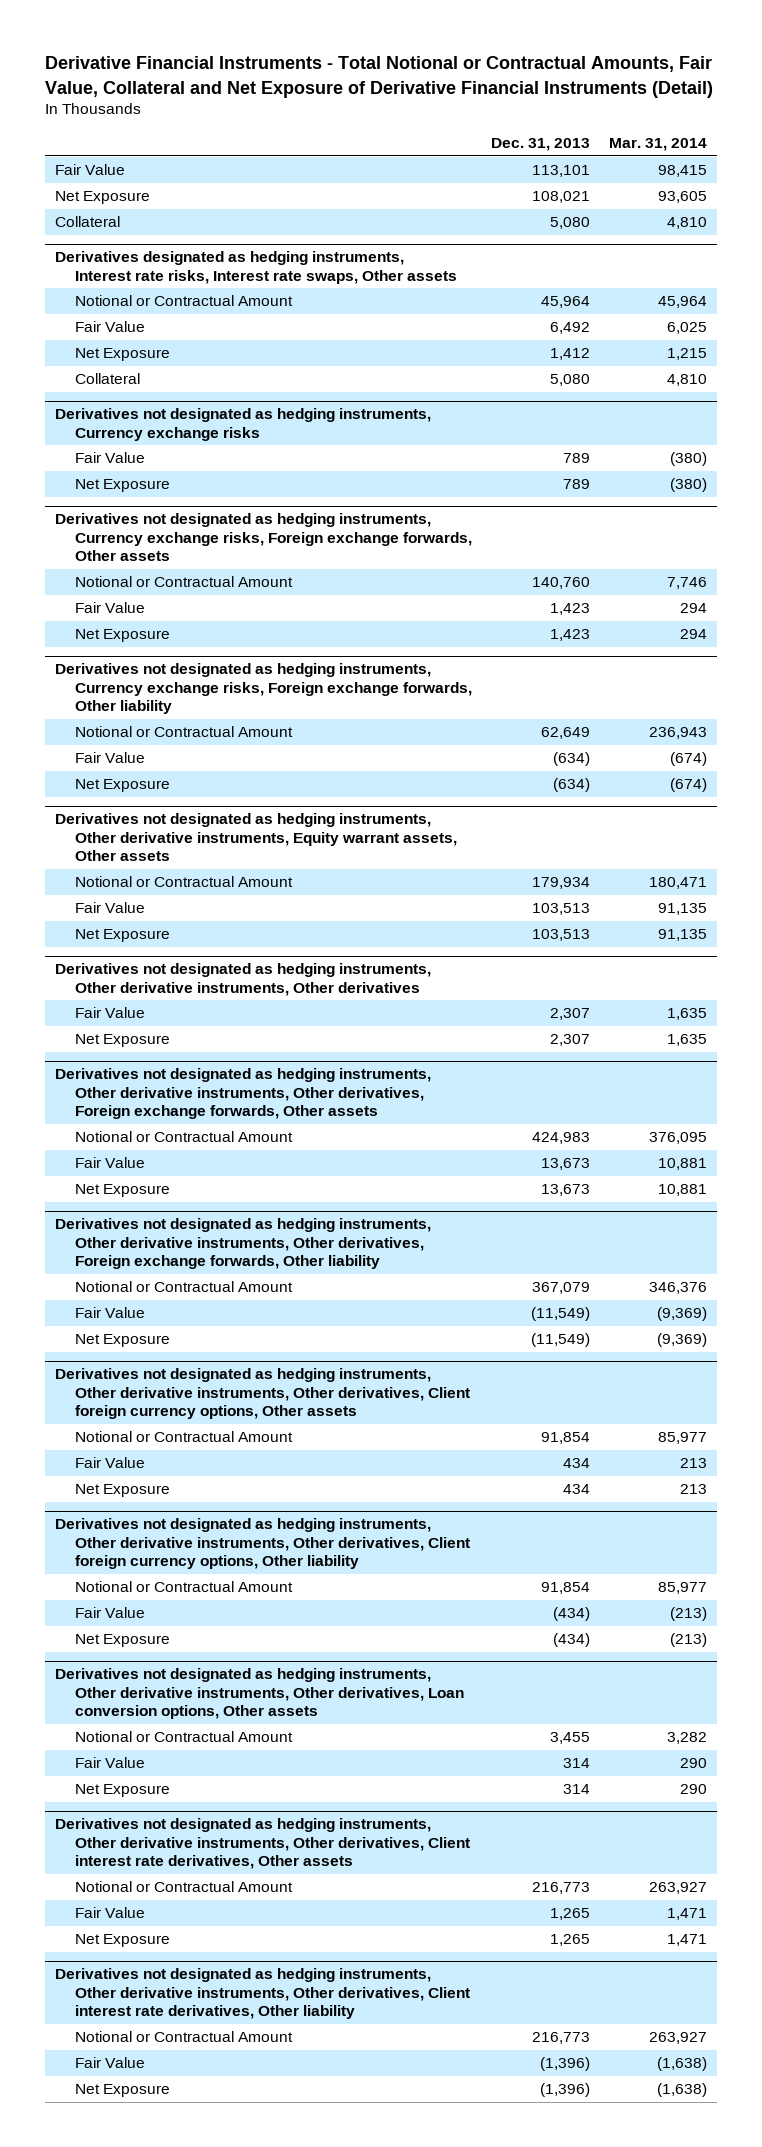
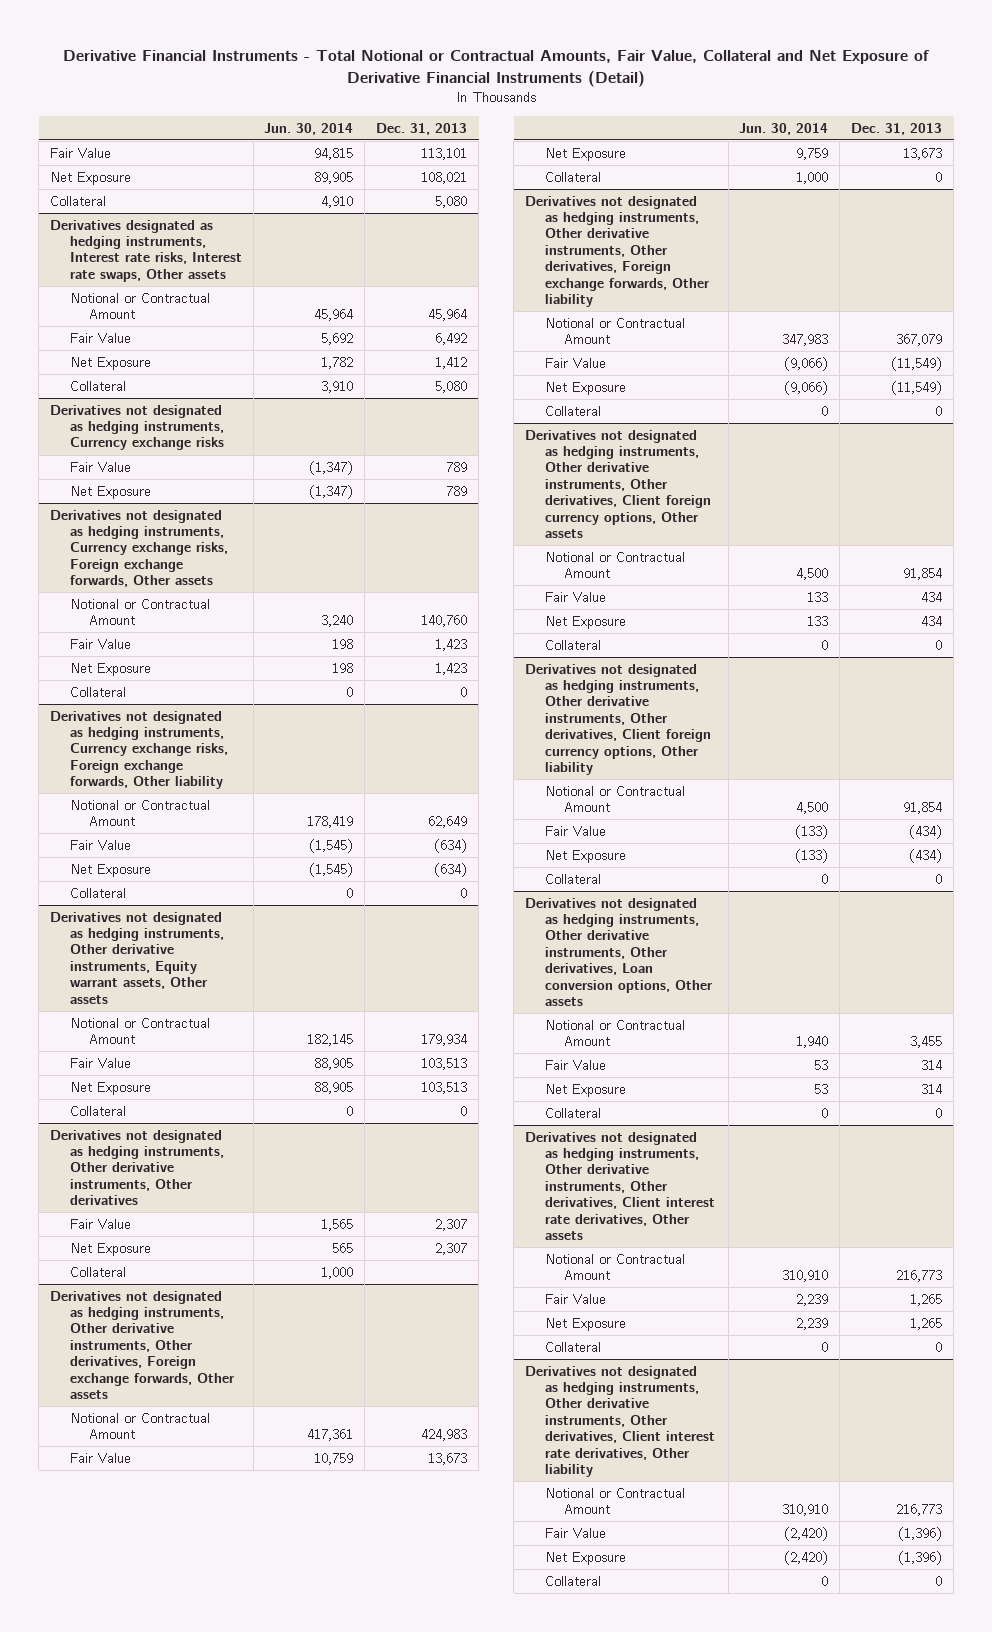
- | Dec. 31, 2013 | Mar. 31, 2014
+ | Jun. 30, 2014 | Dec. 31, 2013
@ Derivatives not designated as hedging instruments, Currency exchange risks, Foreign exchange forwards, Other assets
+ Collateral | 0 | 0
@ Derivatives not designated as hedging instruments, Currency exchange risks, Foreign exchange forwards, Other liability
+ Collateral | 0 | 0
@ Derivatives not designated as hedging instruments, Other derivative instruments, Equity warrant assets, Other assets
+ Collateral | 0 | 0
@ Derivatives not designated as hedging instruments, Other derivative instruments, Other derivatives
+ Collateral | 1,000 |
@ Derivatives not designated as hedging instruments, Other derivative instruments, Other derivatives, Foreign exchange forwards, Other assets
+ Collateral | 1,000 | 0
@ Derivatives not designated as hedging instruments, Other derivative instruments, Other derivatives, Foreign exchange forwards, Other liability
+ Collateral | 0 | 0
@ Derivatives not designated as hedging instruments, Other derivative instruments, Other derivatives, Client foreign currency options, Other assets
+ Collateral | 0 | 0
@ Derivatives not designated as hedging instruments, Other derivative instruments, Other derivatives, Client foreign currency options, Other liability
+ Collateral | 0 | 0
@ Derivatives not designated as hedging instruments, Other derivative instruments, Other derivatives, Loan conversion options, Other assets
+ Collateral | 0 | 0
@ Derivatives not designated as hedging instruments, Other derivative instruments, Other derivatives, Client interest rate derivatives, Other assets
+ Collateral | 0 | 0
@ Derivatives not designated as hedging instruments, Other derivative instruments, Other derivatives, Client interest rate derivatives, Other liability
+ Collateral | 0 | 0

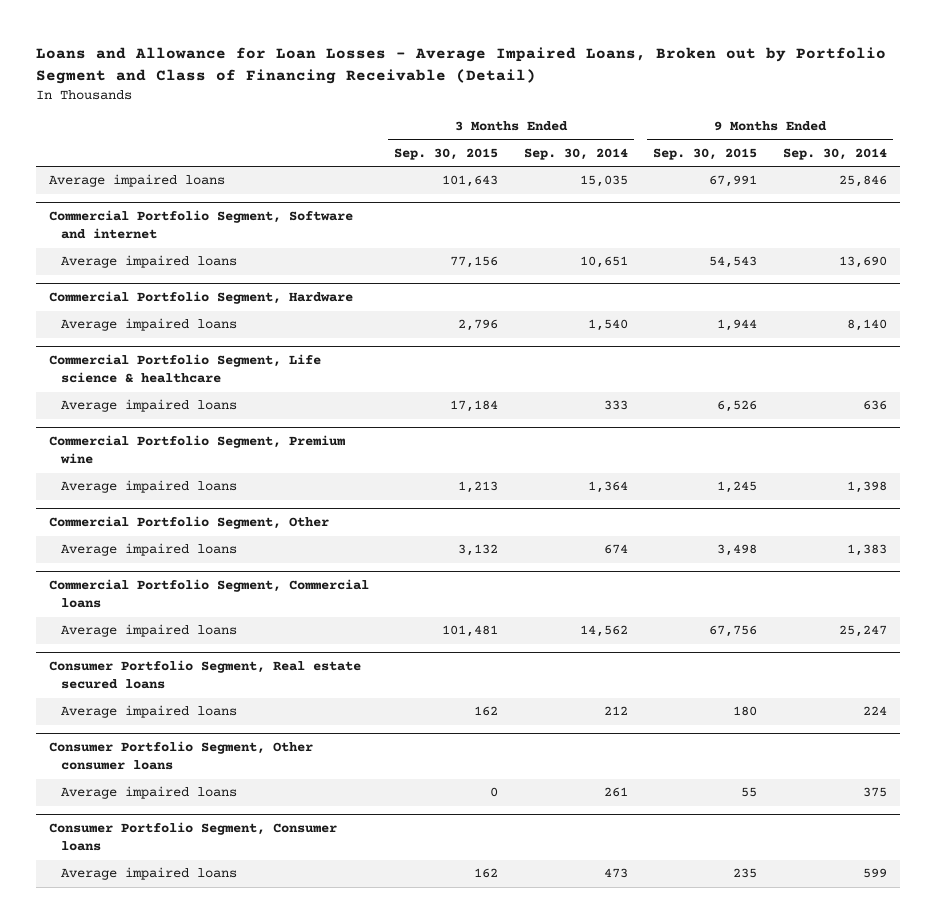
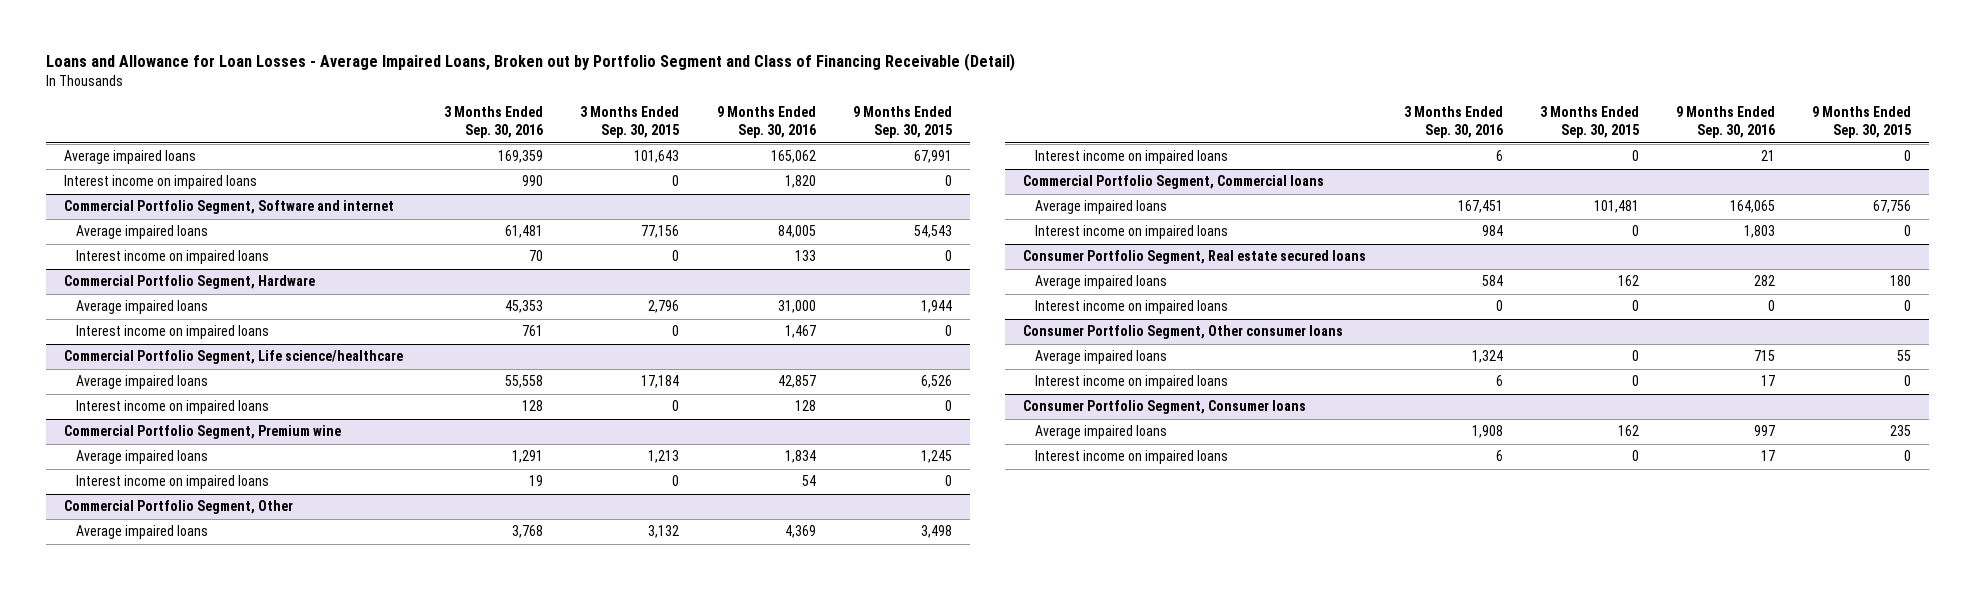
- | 3 Months Ended Sep. 30, 2015 | 3 Months Ended Sep. 30, 2014 | 9 Months Ended Sep. 30, 2015 | 9 Months Ended Sep. 30, 2014
+ | 3 Months Ended Sep. 30, 2016 | 3 Months Ended Sep. 30, 2015 | 9 Months Ended Sep. 30, 2016 | 9 Months Ended Sep. 30, 2015
+ Interest income on impaired loans | 990 | 0 | 1,820 | 0
@ Commercial Portfolio Segment, Software and internet
+ Interest income on impaired loans | 70 | 0 | 133 | 0
- Commercial Portfolio Segment, Life science & healthcare
@ Commercial Portfolio Segment, Hardware
+ Interest income on impaired loans | 761 | 0 | 1,467 | 0
+ Commercial Portfolio Segment, Life science/healthcare
+ Interest income on impaired loans | 128 | 0 | 128 | 0
@ Commercial Portfolio Segment, Premium wine
+ Interest income on impaired loans | 19 | 0 | 54 | 0
@ Commercial Portfolio Segment, Other
+ Interest income on impaired loans | 6 | 0 | 21 | 0
@ Commercial Portfolio Segment, Commercial loans
+ Interest income on impaired loans | 984 | 0 | 1,803 | 0
@ Consumer Portfolio Segment, Real estate secured loans
+ Interest income on impaired loans | 0 | 0 | 0 | 0
@ Consumer Portfolio Segment, Other consumer loans
+ Interest income on impaired loans | 6 | 0 | 17 | 0
@ Consumer Portfolio Segment, Consumer loans
+ Interest income on impaired loans | 6 | 0 | 17 | 0

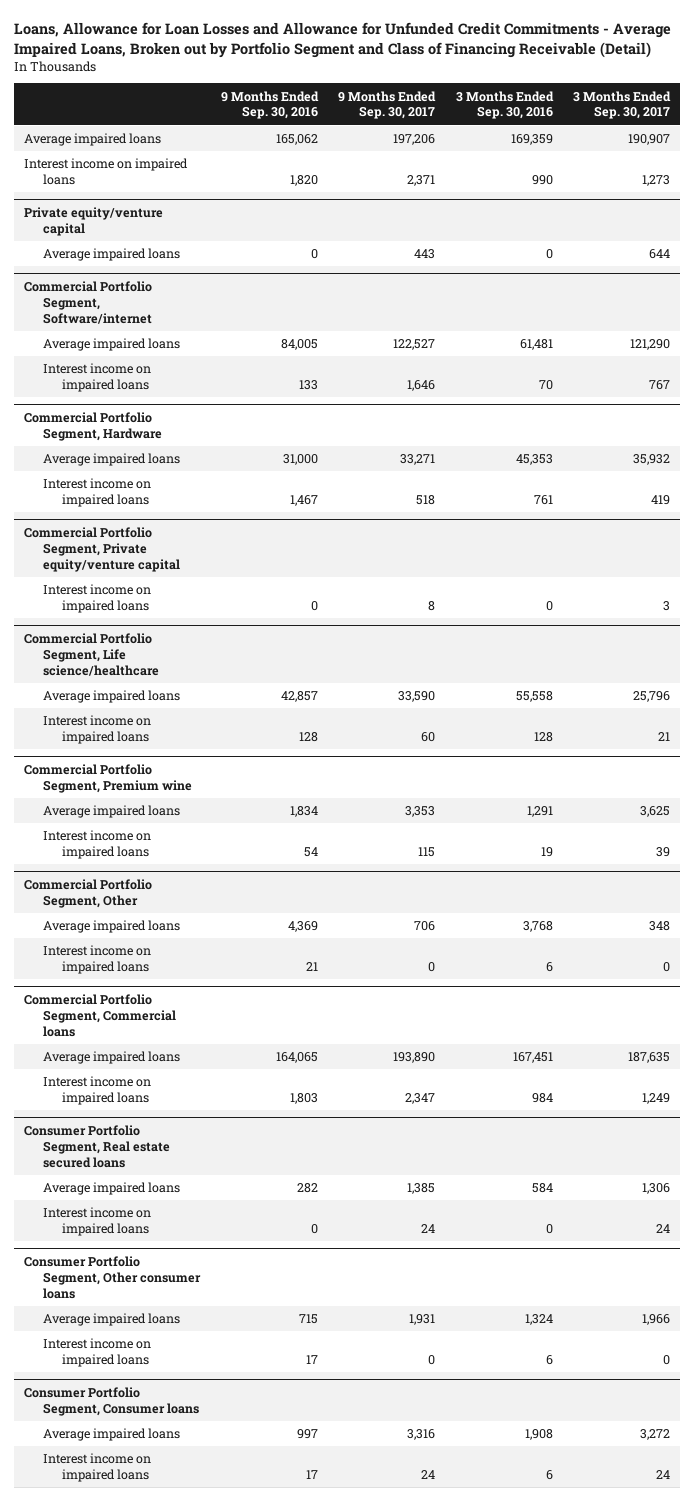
- Loans and Allowance for Loan Losses - Average Impaired Loans, Broken out by Portfolio Segment and Class of Financing Receivable (Detail)
+ Loans, Allowance for Loan Losses and Allowance for Unfunded Credit Commitments - Average Impaired Loans, Broken out by Portfolio Segment and Class of Financing Receivable (Detail)
- | 3 Months Ended Sep. 30, 2016 | 3 Months Ended Sep. 30, 2015 | 9 Months Ended Sep. 30, 2016 | 9 Months Ended Sep. 30, 2015
+ | 9 Months Ended Sep. 30, 2016 | 9 Months Ended Sep. 30, 2017 | 3 Months Ended Sep. 30, 2016 | 3 Months Ended Sep. 30, 2017
- Commercial Portfolio Segment, Software and internet
+ Private equity/venture capital
+ Average impaired loans | 0 | 443 | 0 | 644
+ Commercial Portfolio Segment, Software/internet
+ Commercial Portfolio Segment, Private equity/venture capital
+ Interest income on impaired loans | 0 | 8 | 0 | 3

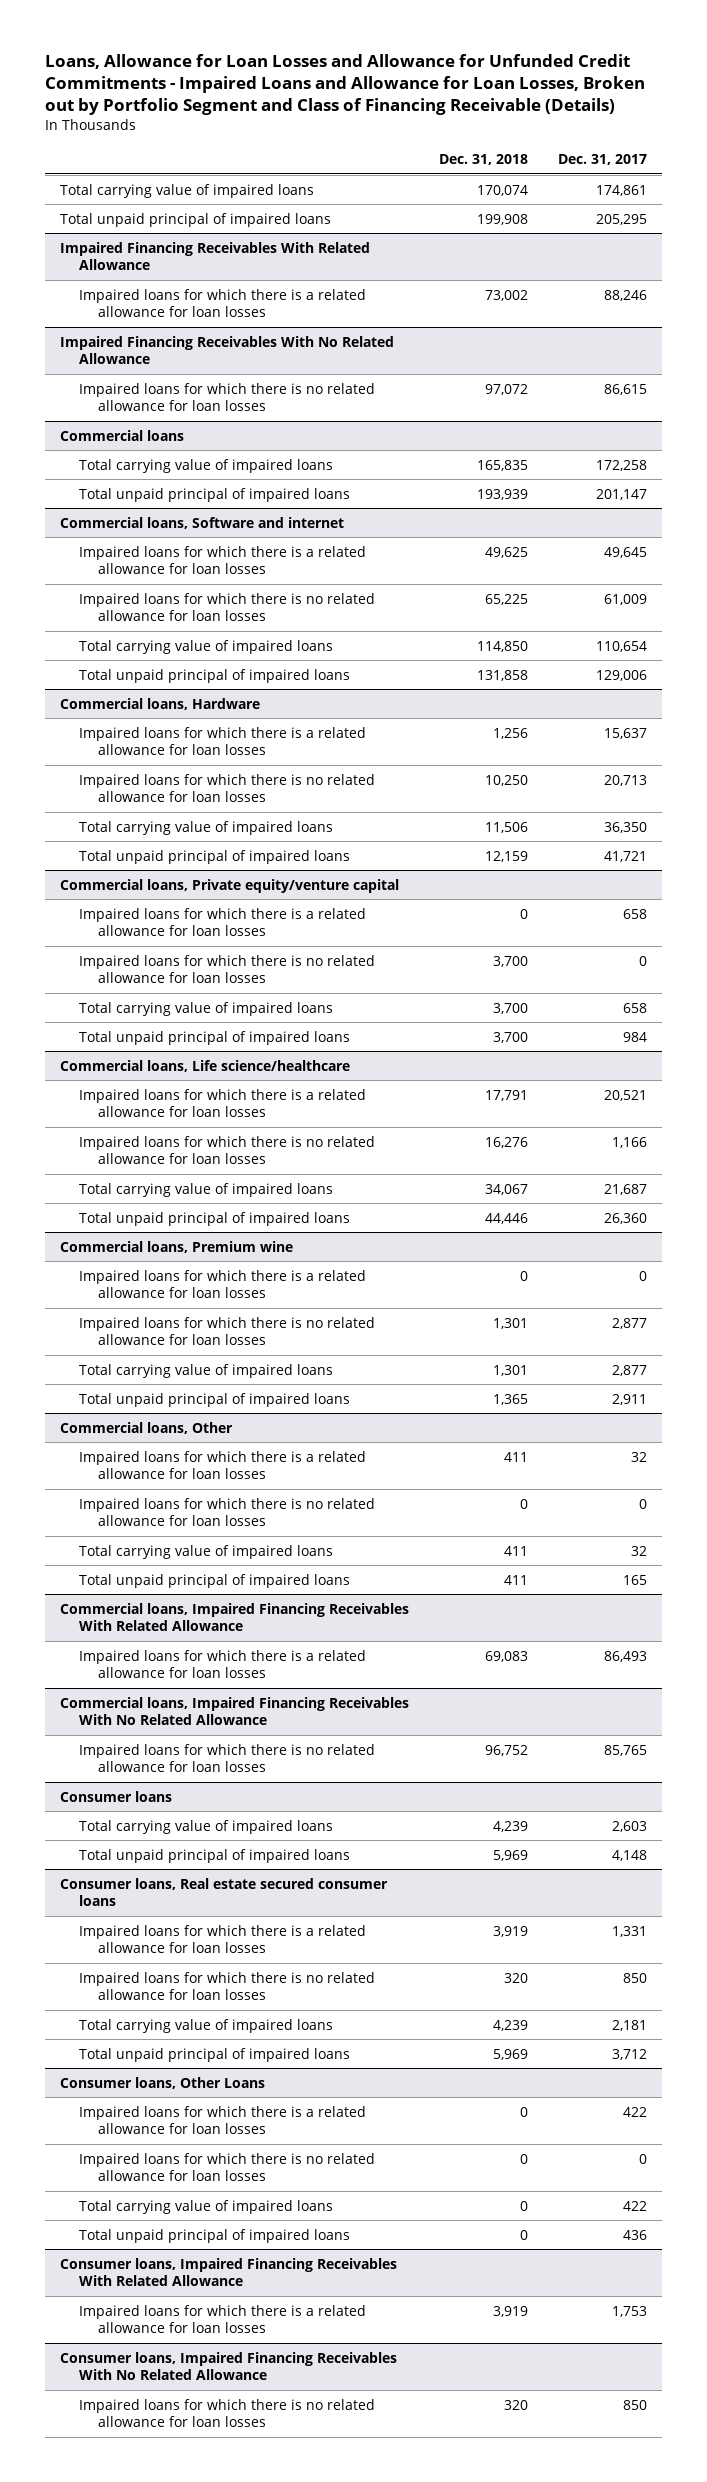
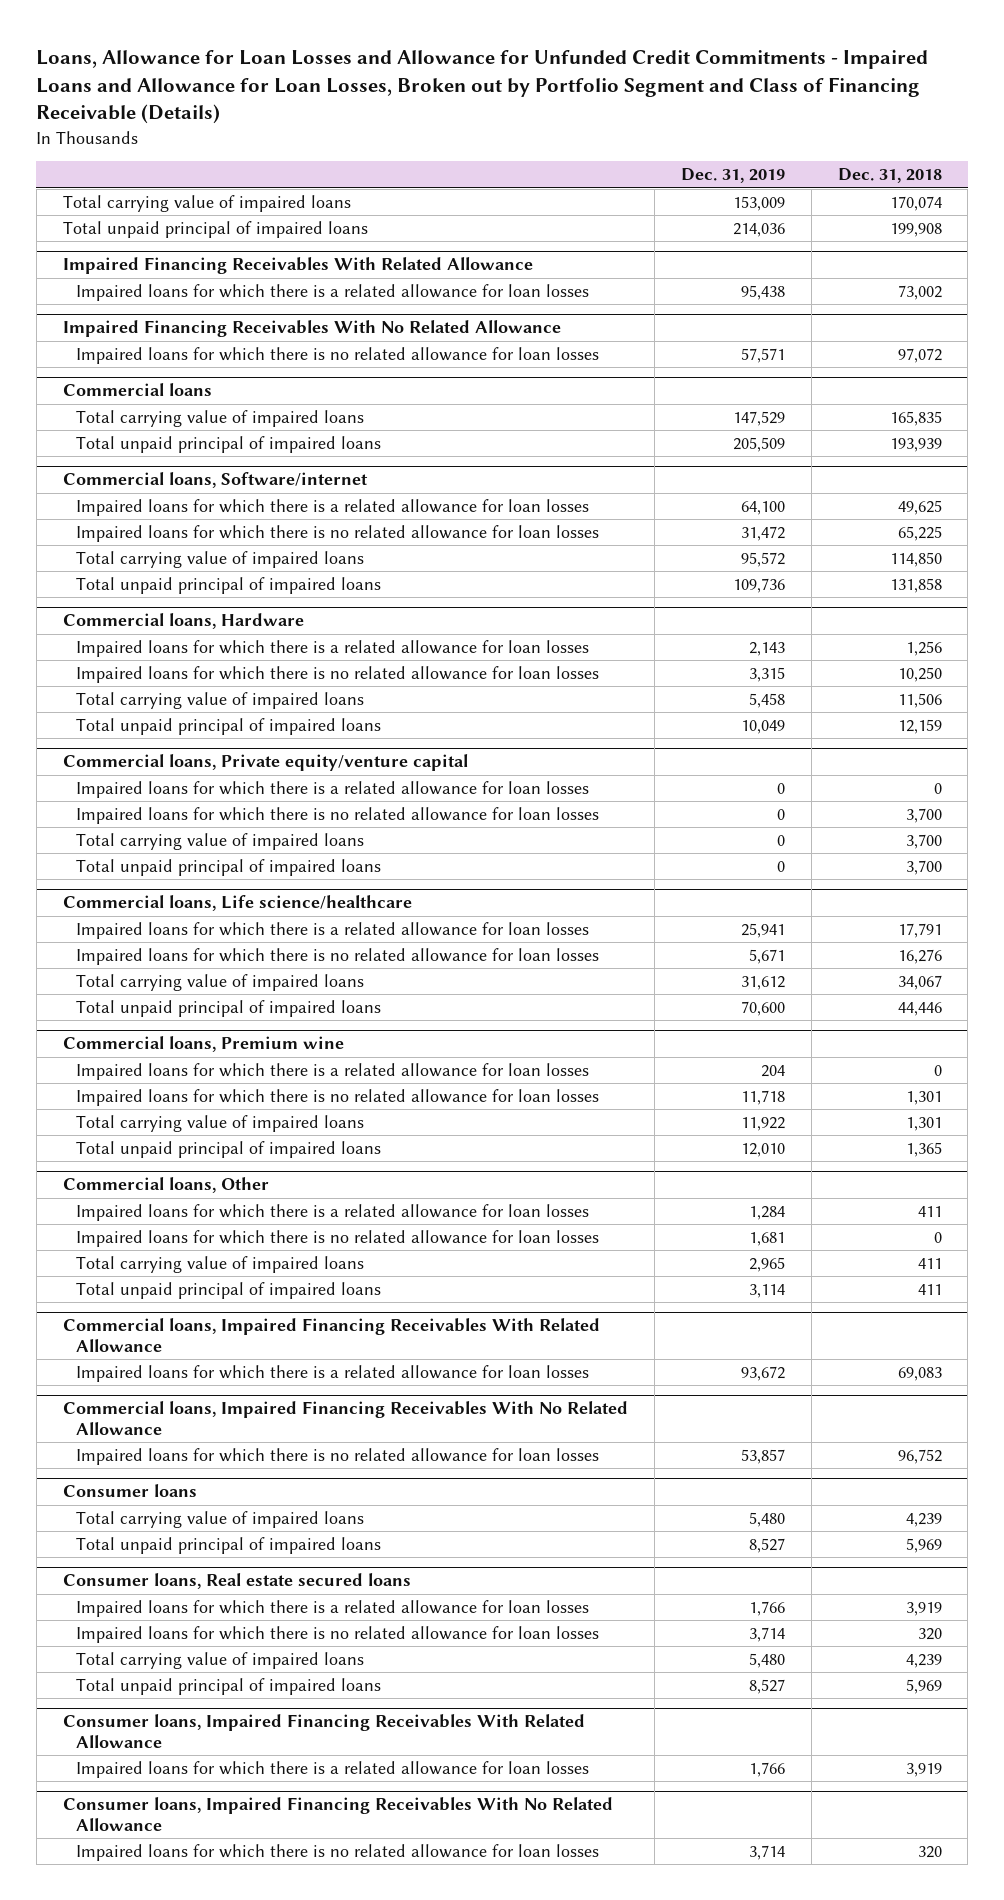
- | Dec. 31, 2018 | Dec. 31, 2017
+ | Dec. 31, 2019 | Dec. 31, 2018
- Commercial loans, Software and internet
+ Commercial loans, Software/internet
- Consumer loans, Real estate secured consumer loans
+ Consumer loans, Real estate secured loans
- Consumer loans, Other Loans
- Impaired loans for which there is a related allowance for loan losses | 0 | 422
- Impaired loans for which there is no related allowance for loan losses | 0 | 0
- Total carrying value of impaired loans | 0 | 422
- Total unpaid principal of impaired loans | 0 | 436

